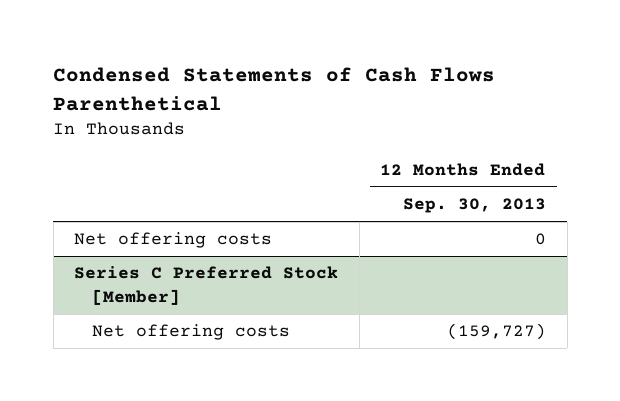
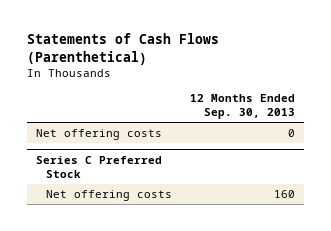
- Condensed Statements of Cash Flows Parenthetical
+ Statements of Cash Flows (Parenthetical)
- Series C Preferred Stock [Member]
- Net offering costs | (159,727)
+ Series C Preferred Stock
+ Net offering costs | 160

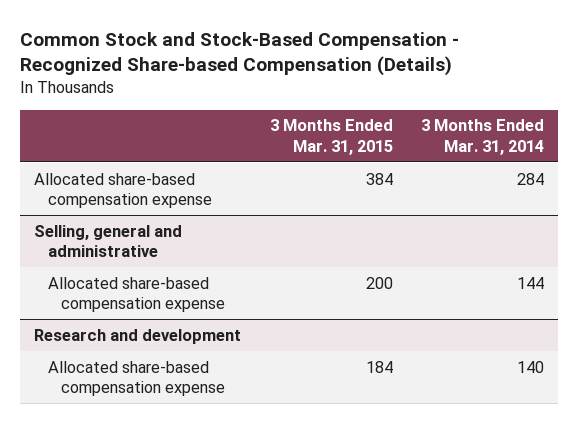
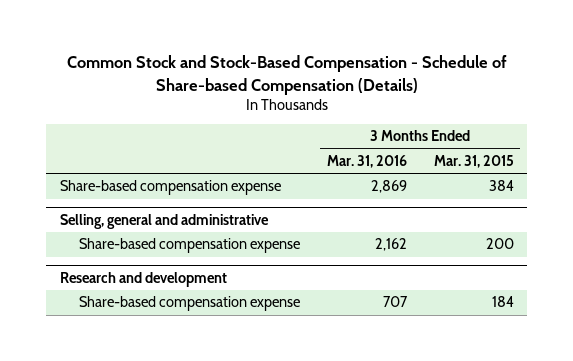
- Common Stock and Stock-Based Compensation - Recognized Share-based Compensation (Details)
+ Common Stock and Stock-Based Compensation - Schedule of Share-based Compensation (Details)
- | 3 Months Ended Mar. 31, 2015 | 3 Months Ended Mar. 31, 2014
+ | 3 Months Ended Mar. 31, 2016 | 3 Months Ended Mar. 31, 2015
- Allocated share-based compensation expense | 384 | 284
+ Share-based compensation expense | 2,869 | 384
@ Selling, general and administrative
- Allocated share-based compensation expense | 200 | 144
+ Share-based compensation expense | 2,162 | 200
@ Research and development
- Allocated share-based compensation expense | 184 | 140
+ Share-based compensation expense | 707 | 184

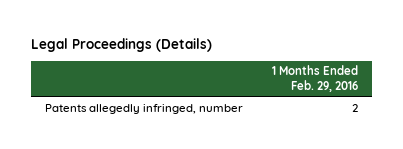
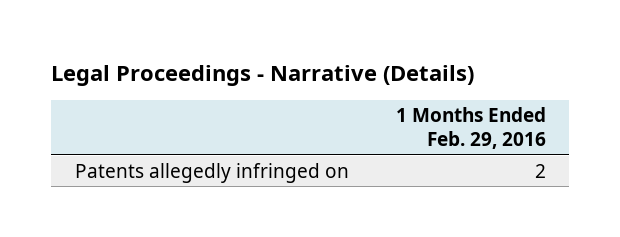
- Legal Proceedings (Details)
+ Legal Proceedings - Narrative (Details)
- Patents allegedly infringed, number | 2
+ Patents allegedly infringed on | 2

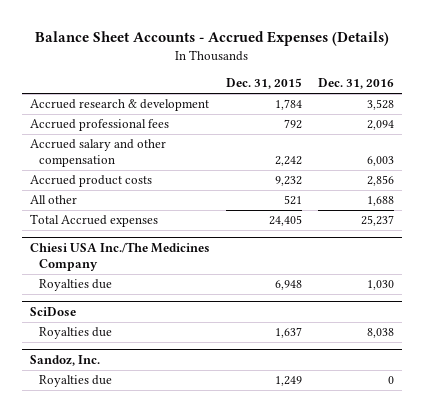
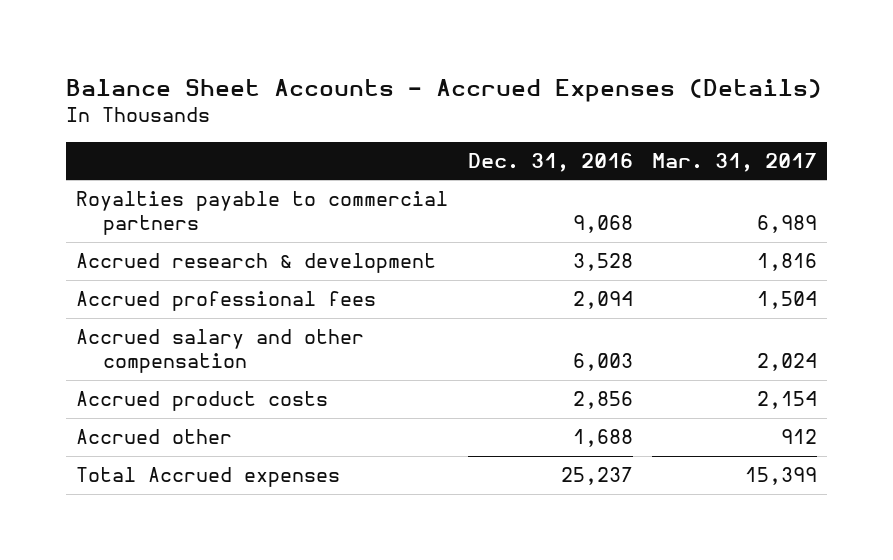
- | Dec. 31, 2015 | Dec. 31, 2016
+ | Dec. 31, 2016 | Mar. 31, 2017
+ Royalties payable to commercial partners | 9,068 | 6,989
- All other | 521 | 1,688
+ Accrued other | 1,688 | 912
- Chiesi USA Inc./The Medicines Company
- Royalties due | 6,948 | 1,030
- SciDose
- Royalties due | 1,637 | 8,038
- Sandoz, Inc.
- Royalties due | 1,249 | 0

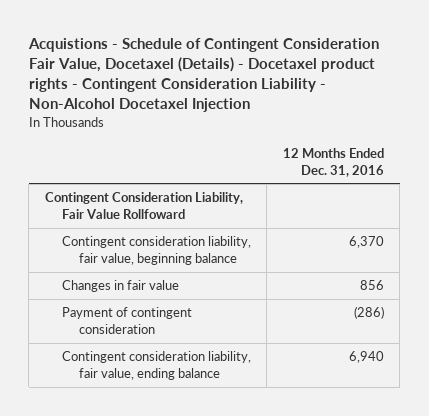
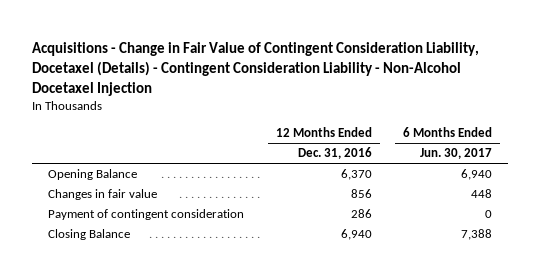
- Acquistions - Schedule of Contingent Consideration Fair Value, Docetaxel (Details) - Docetaxel product rights - Contingent Consideration Liability - Non-Alcohol Docetaxel Injection
+ Acquisitions - Change in Fair Value of Contingent Consideration Liability, Docetaxel (Details) - Contingent Consideration Liability - Non-Alcohol Docetaxel Injection
- | 12 Months Ended Dec. 31, 2016
+ | 12 Months Ended Dec. 31, 2016 | 6 Months Ended Jun. 30, 2017
- Contingent Consideration Liability, Fair Value Rollfoward
- Contingent consideration liability, fair value, beginning balance | 6,370
+ Opening Balance | 6,370 | 6,940
- Payment of contingent consideration | (286)
- Contingent consideration liability, fair value, ending balance | 6,940
+ Payment of contingent consideration | 286 | 0
+ Closing Balance | 6,940 | 7,388

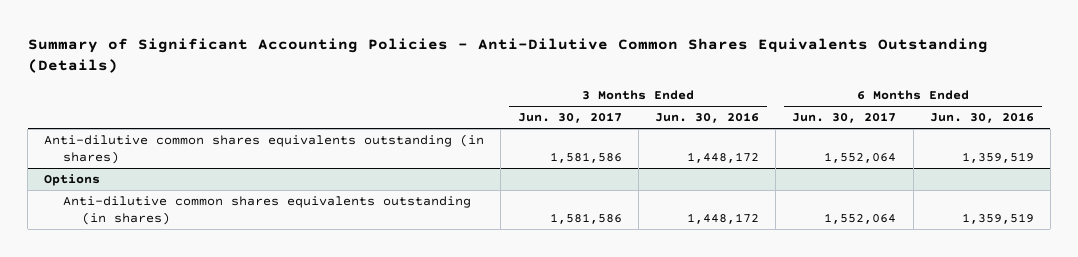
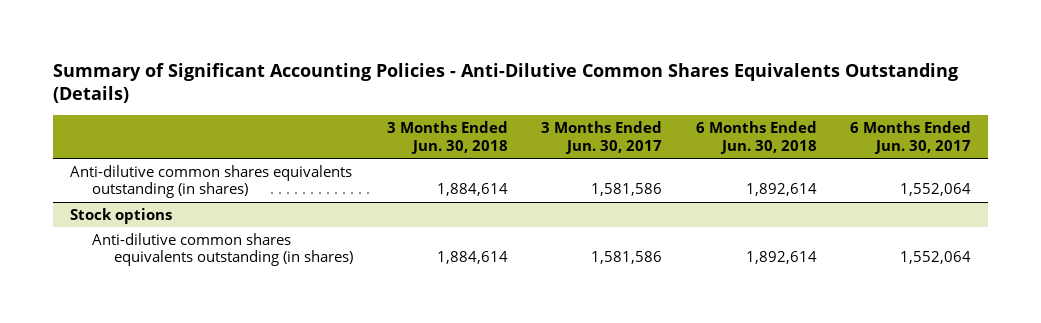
- | 3 Months Ended Jun. 30, 2017 | 3 Months Ended Jun. 30, 2016 | 6 Months Ended Jun. 30, 2017 | 6 Months Ended Jun. 30, 2016
+ | 3 Months Ended Jun. 30, 2018 | 3 Months Ended Jun. 30, 2017 | 6 Months Ended Jun. 30, 2018 | 6 Months Ended Jun. 30, 2017
- Options
+ Stock options

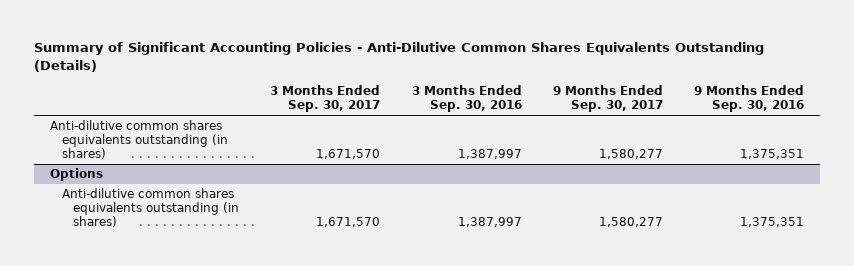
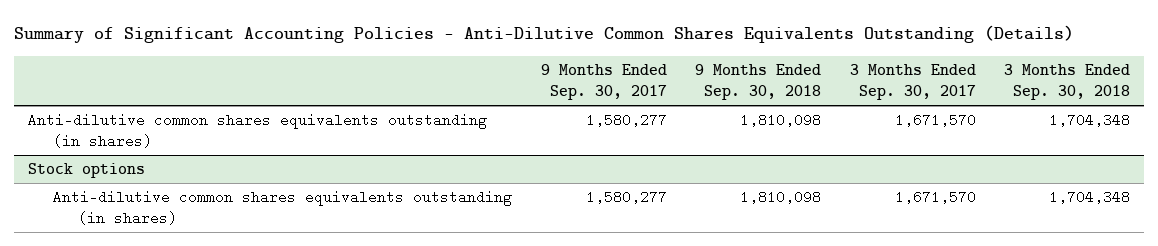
- | 3 Months Ended Sep. 30, 2017 | 3 Months Ended Sep. 30, 2016 | 9 Months Ended Sep. 30, 2017 | 9 Months Ended Sep. 30, 2016
+ | 9 Months Ended Sep. 30, 2017 | 9 Months Ended Sep. 30, 2018 | 3 Months Ended Sep. 30, 2017 | 3 Months Ended Sep. 30, 2018
- Options
+ Stock options

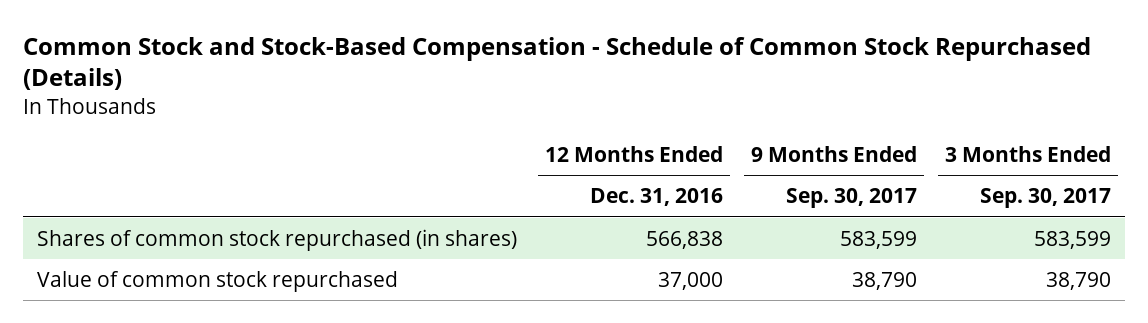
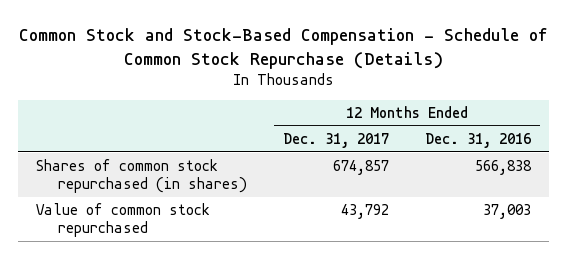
- Common Stock and Stock-Based Compensation - Schedule of Common Stock Repurchased (Details)
+ Common Stock and Stock-Based Compensation - Schedule of Common Stock Repurchase (Details)
- | 12 Months Ended Dec. 31, 2016 | 9 Months Ended Sep. 30, 2017 | 3 Months Ended Sep. 30, 2017
+ | 12 Months Ended Dec. 31, 2017 | 12 Months Ended Dec. 31, 2016
- Value of common stock repurchased | 37,000 | 38,790 | 38,790
+ Value of common stock repurchased | 43,792 | 37,003

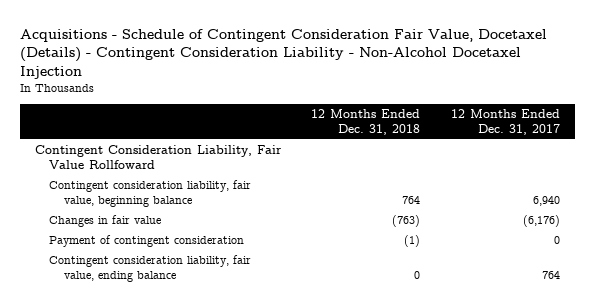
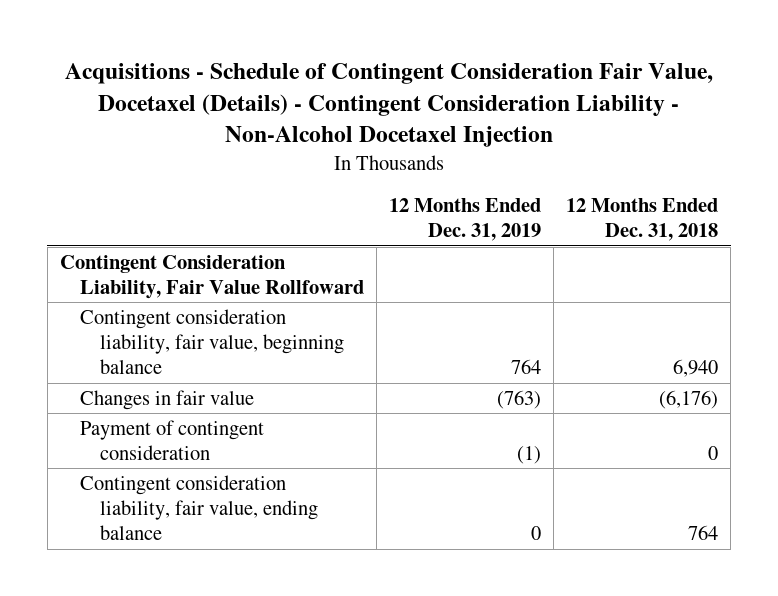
- | 12 Months Ended Dec. 31, 2018 | 12 Months Ended Dec. 31, 2017
+ | 12 Months Ended Dec. 31, 2019 | 12 Months Ended Dec. 31, 2018
- Contingent consideration liability, fair value, beginning balance | 764 | 6,940
- Changes in fair value | (763) | (6,176)
- Payment of contingent consideration | (1) | 0
- Contingent consideration liability, fair value, ending balance | 0 | 764
+ Contingent consideration liability, fair value, beginning balance | 764 | 6,940
+ Changes in fair value | (763) | (6,176)
+ Payment of contingent consideration | (1) | 0
+ Contingent consideration liability, fair value, ending balance | 0 | 764

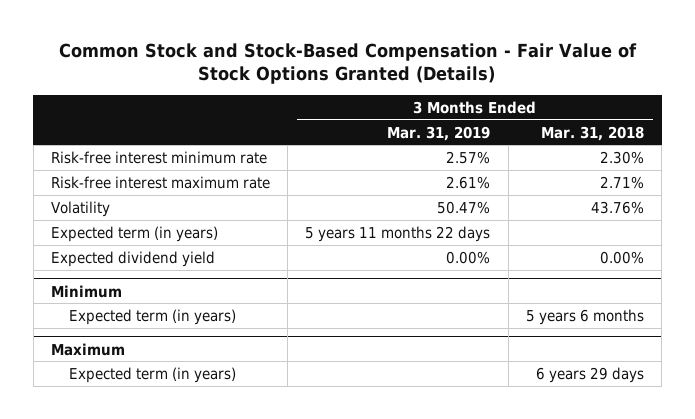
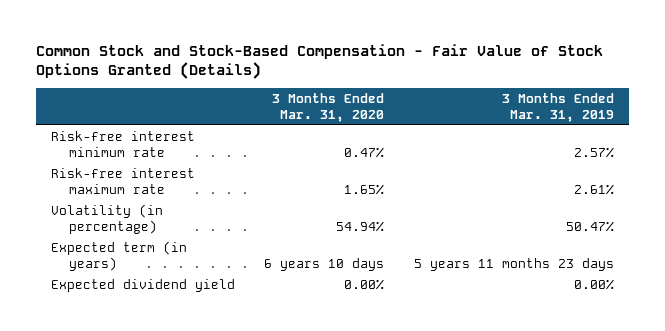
- | 3 Months Ended Mar. 31, 2019 | 3 Months Ended Mar. 31, 2018
+ | 3 Months Ended Mar. 31, 2020 | 3 Months Ended Mar. 31, 2019
- Volatility | 50.47% | 43.76%
- Expected term (in years) | 5 years 11 months 22 days |
+ Volatility (in percentage) | 54.94% | 50.47%
+ Expected term (in years) | 6 years 10 days | 5 years 11 months 23 days
- Minimum
- Expected term (in years) | | 5 years 6 months
- Maximum
- Expected term (in years) | | 6 years 29 days

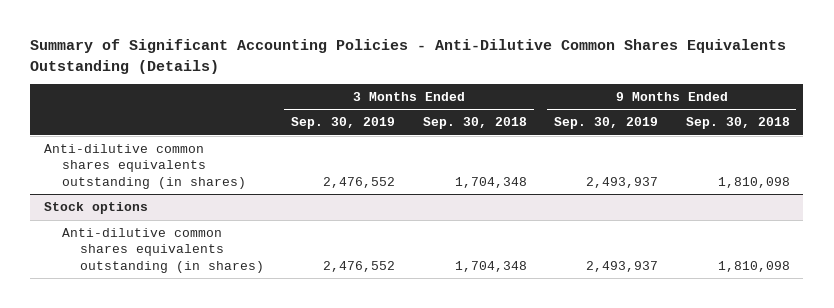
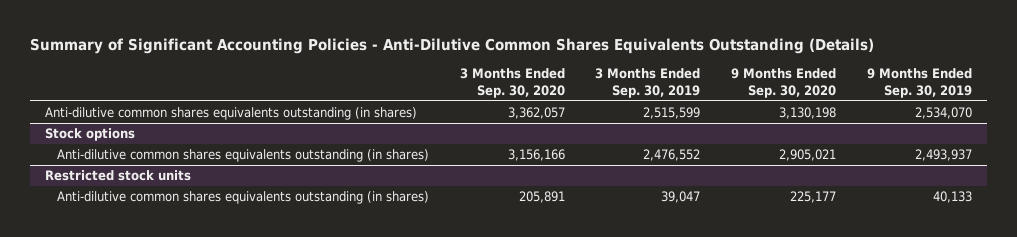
- | 3 Months Ended Sep. 30, 2019 | 3 Months Ended Sep. 30, 2018 | 9 Months Ended Sep. 30, 2019 | 9 Months Ended Sep. 30, 2018
+ | 3 Months Ended Sep. 30, 2020 | 3 Months Ended Sep. 30, 2019 | 9 Months Ended Sep. 30, 2020 | 9 Months Ended Sep. 30, 2019
- Anti-dilutive common shares equivalents outstanding (in shares) | 2,476,552 | 1,704,348 | 2,493,937 | 1,810,098
+ Anti-dilutive common shares equivalents outstanding (in shares) | 3,362,057 | 2,515,599 | 3,130,198 | 2,534,070
+ Restricted stock units
+ Anti-dilutive common shares equivalents outstanding (in shares) | 205,891 | 39,047 | 225,177 | 40,133

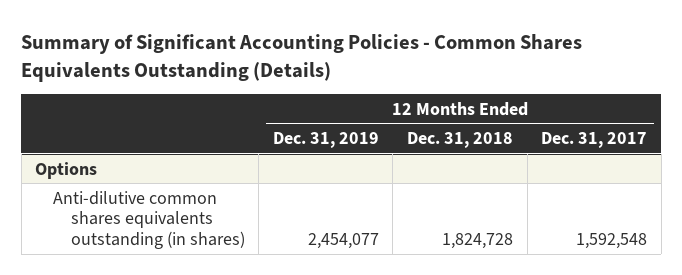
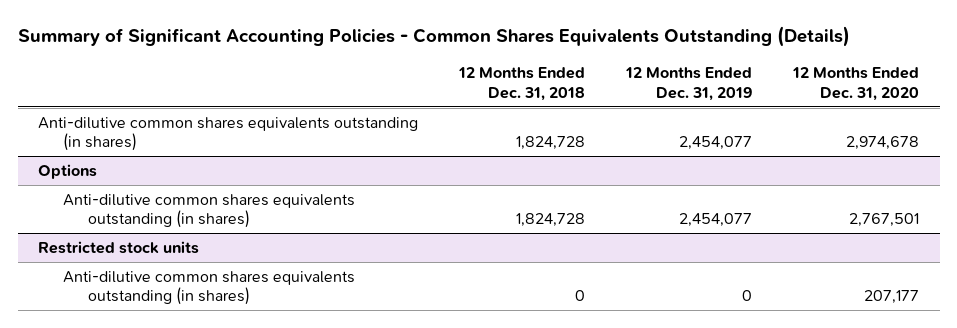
- | 12 Months Ended Dec. 31, 2019 | 12 Months Ended Dec. 31, 2018 | 12 Months Ended Dec. 31, 2017
+ | 12 Months Ended Dec. 31, 2018 | 12 Months Ended Dec. 31, 2019 | 12 Months Ended Dec. 31, 2020
+ Anti-dilutive common shares equivalents outstanding (in shares) | 1,824,728 | 2,454,077 | 2,974,678
+ Restricted stock units
+ Anti-dilutive common shares equivalents outstanding (in shares) | 0 | 0 | 207,177

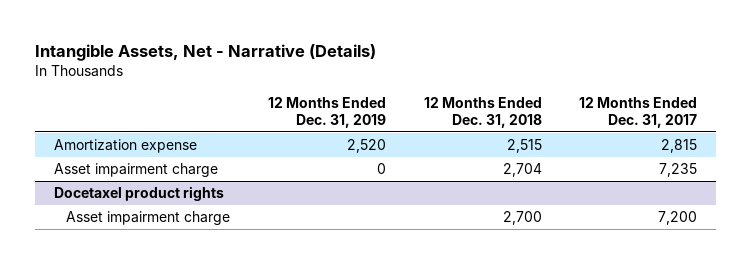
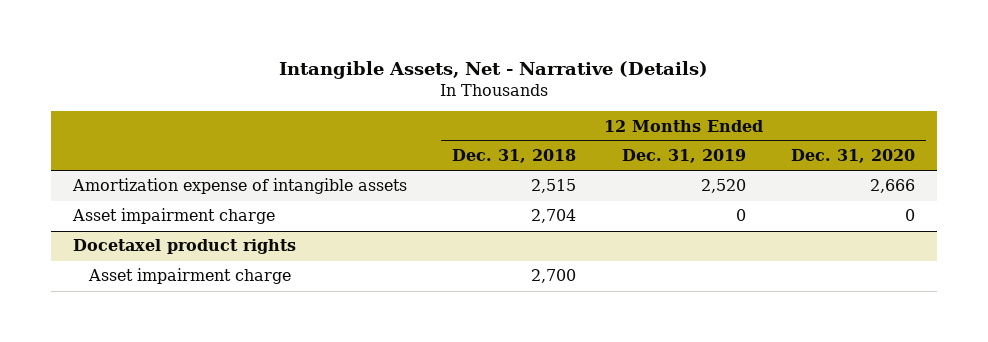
- | 12 Months Ended Dec. 31, 2019 | 12 Months Ended Dec. 31, 2018 | 12 Months Ended Dec. 31, 2017
+ | 12 Months Ended Dec. 31, 2018 | 12 Months Ended Dec. 31, 2019 | 12 Months Ended Dec. 31, 2020
- Amortization expense | 2,520 | 2,515 | 2,815
+ Amortization expense of intangible assets | 2,515 | 2,520 | 2,666

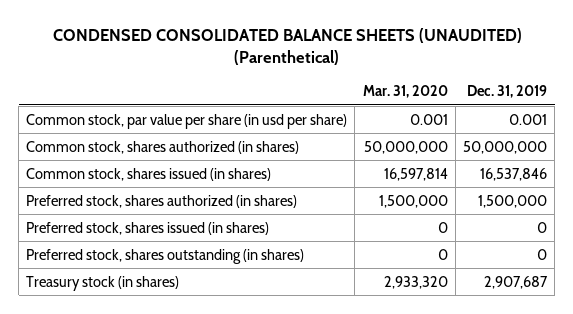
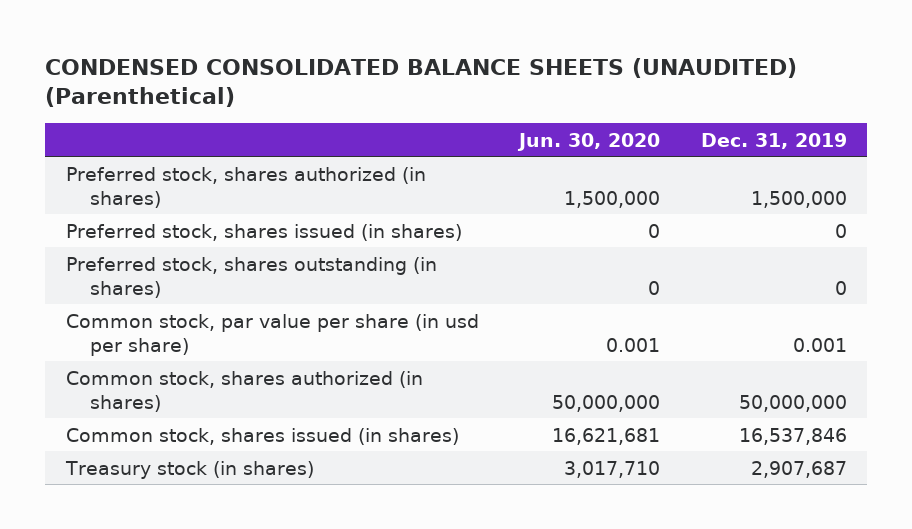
- | Mar. 31, 2020 | Dec. 31, 2019
+ | Jun. 30, 2020 | Dec. 31, 2019
moved down: Common stock, par value per share (in usd per share) | 0.001 | 0.001
moved down: Common stock, shares authorized (in shares) | 50,000,000 | 50,000,000
moved down: Common stock, shares issued (in shares) | 16,621,681 | 16,537,846

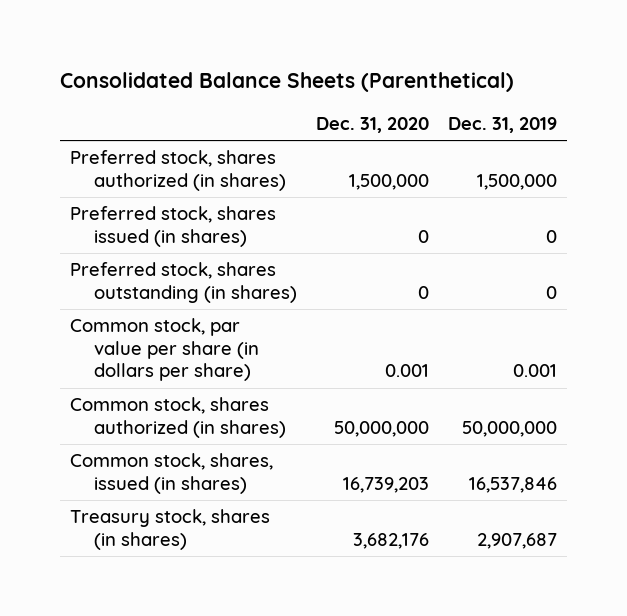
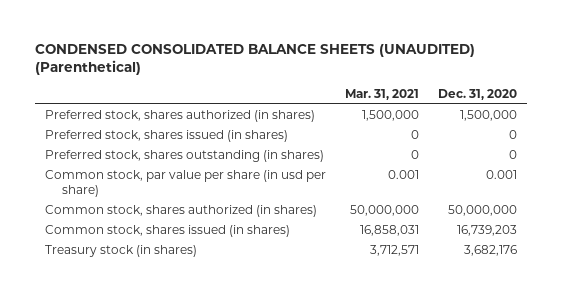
- Consolidated Balance Sheets (Parenthetical)
+ CONDENSED CONSOLIDATED BALANCE SHEETS (UNAUDITED) (Parenthetical)
- | Dec. 31, 2020 | Dec. 31, 2019
+ | Mar. 31, 2021 | Dec. 31, 2020
- Common stock, par value per share (in dollars per share) | 0.001 | 0.001
+ Common stock, par value per share (in usd per share) | 0.001 | 0.001
- Common stock, shares, issued (in shares) | 16,739,203 | 16,537,846
- Treasury stock, shares (in shares) | 3,682,176 | 2,907,687
+ Common stock, shares issued (in shares) | 16,858,031 | 16,739,203
+ Treasury stock (in shares) | 3,712,571 | 3,682,176

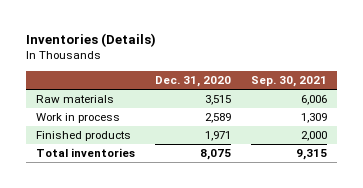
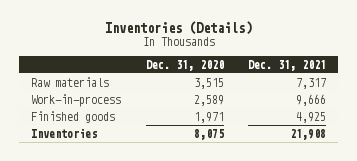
- | Dec. 31, 2020 | Sep. 30, 2021
+ | Dec. 31, 2020 | Dec. 31, 2021
- Work in process | 2,589 | 1,309
- Finished products | 1,971 | 2,000
- Total inventories | 8,075 | 9,315
+ Work-in-process | 2,589 | 9,666
+ Finished goods | 1,971 | 4,925
+ Inventories | 8,075 | 21,908

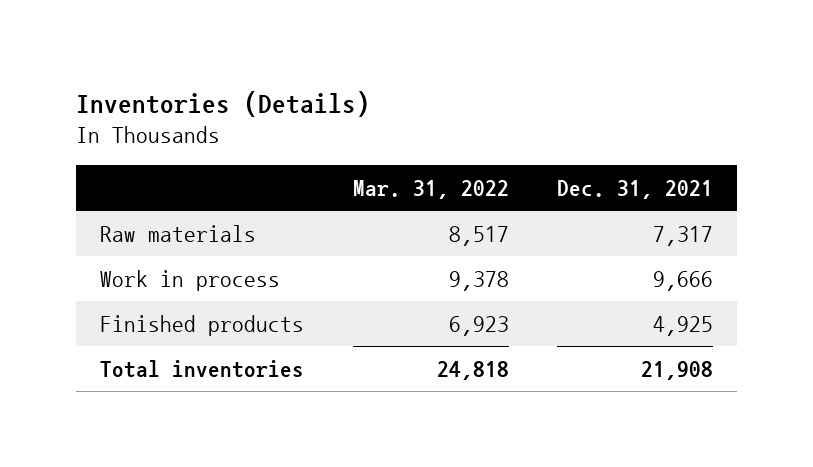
- | Dec. 31, 2020 | Dec. 31, 2021
+ | Mar. 31, 2022 | Dec. 31, 2021
- Work-in-process | 2,589 | 9,666
- Finished goods | 1,971 | 4,925
- Inventories | 8,075 | 21,908
+ Work in process | 9,378 | 9,666
+ Finished products | 6,923 | 4,925
+ Total inventories | 24,818 | 21,908

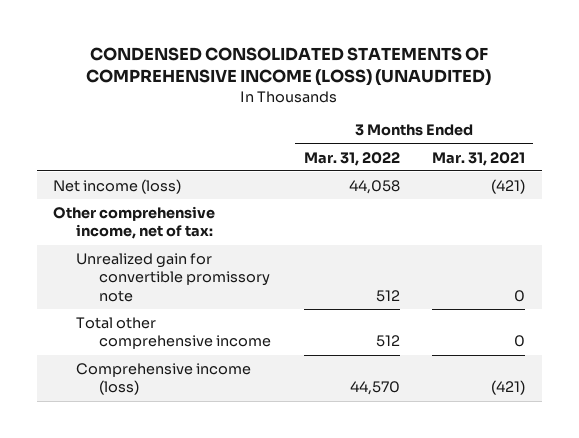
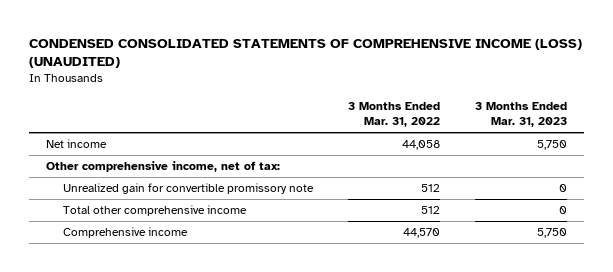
- | 3 Months Ended Mar. 31, 2022 | 3 Months Ended Mar. 31, 2021
+ | 3 Months Ended Mar. 31, 2022 | 3 Months Ended Mar. 31, 2023
- Net income (loss) | 44,058 | (421)
+ Net income | 44,058 | 5,750
- Comprehensive income (loss) | 44,570 | (421)
+ Comprehensive income | 44,570 | 5,750

